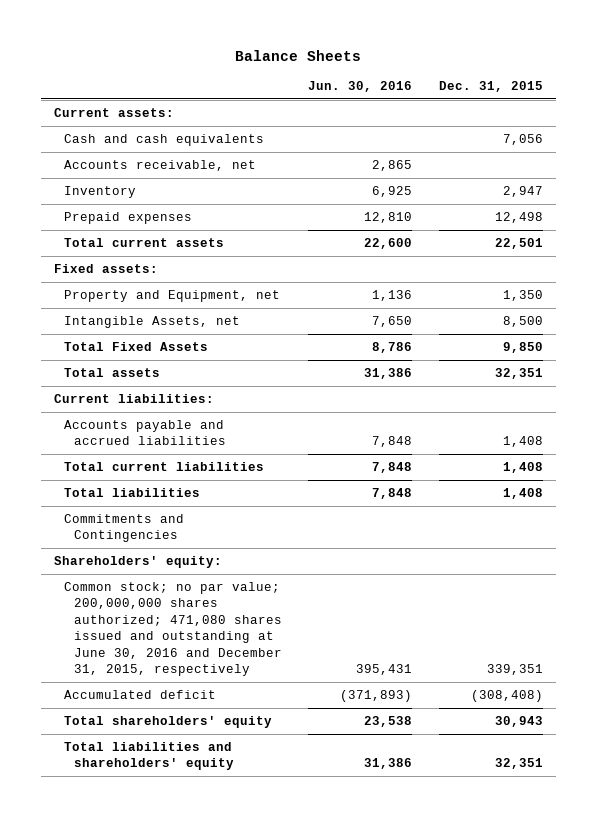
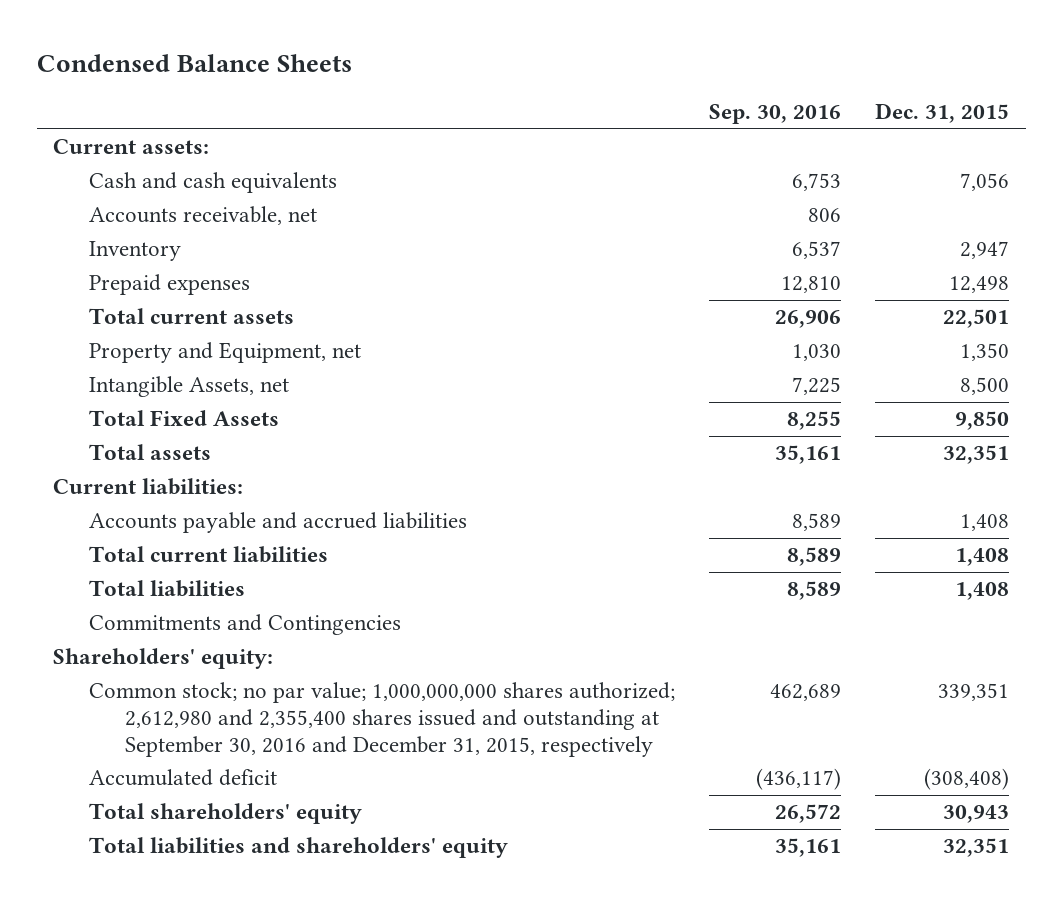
- Balance Sheets
+ Condensed Balance Sheets
- | Jun. 30, 2016 | Dec. 31, 2015
+ | Sep. 30, 2016 | Dec. 31, 2015
- Fixed assets:
- Common stock; no par value; 200,000,000 shares authorized; 471,080 shares issued and outstanding at June 30, 2016 and December 31, 2015, respectively | 395,431 | 339,351
+ Common stock; no par value; 1,000,000,000 shares authorized; 2,612,980 and 2,355,400 shares issued and outstanding at September 30, 2016 and December 31, 2015, respectively | 462,689 | 339,351

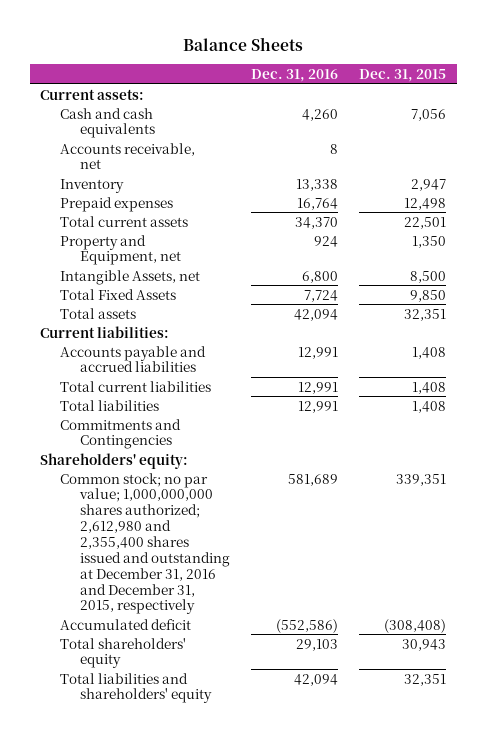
- Condensed Balance Sheets
+ Balance Sheets
- | Sep. 30, 2016 | Dec. 31, 2015
+ | Dec. 31, 2016 | Dec. 31, 2015
- Common stock; no par value; 1,000,000,000 shares authorized; 2,612,980 and 2,355,400 shares issued and outstanding at September 30, 2016 and December 31, 2015, respectively | 462,689 | 339,351
+ Common stock; no par value; 1,000,000,000 shares authorized; 2,612,980 and 2,355,400 shares issued and outstanding at December 31, 2016 and December 31, 2015, respectively | 581,689 | 339,351

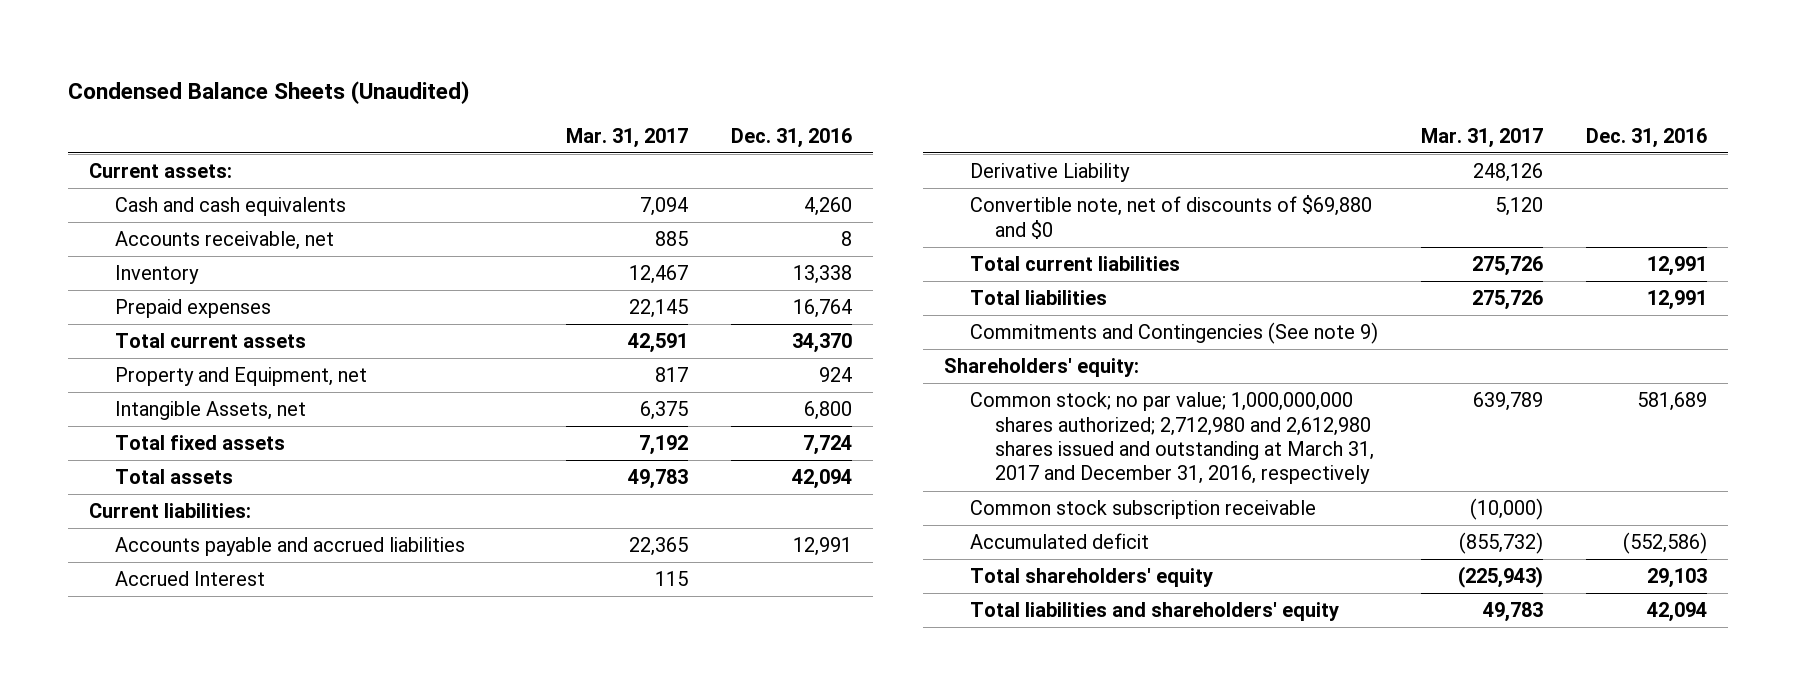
- Balance Sheets
+ Condensed Balance Sheets (Unaudited)
- | Dec. 31, 2016 | Dec. 31, 2015
+ | Mar. 31, 2017 | Dec. 31, 2016
- Total Fixed Assets | 7,724 | 9,850
+ Total fixed assets | 7,192 | 7,724
+ Accrued Interest | 115 |
+ Derivative Liability | 248,126 |
+ Convertible note, net of discounts of $69,880 and $0 | 5,120 |
- Commitments and Contingencies
+ Commitments and Contingencies (See note 9)
- Common stock; no par value; 1,000,000,000 shares authorized; 2,612,980 and 2,355,400 shares issued and outstanding at December 31, 2016 and December 31, 2015, respectively | 581,689 | 339,351
+ Common stock; no par value; 1,000,000,000 shares authorized; 2,712,980 and 2,612,980 shares issued and outstanding at March 31, 2017 and December 31, 2016, respectively | 639,789 | 581,689
+ Common stock subscription receivable | (10,000) |

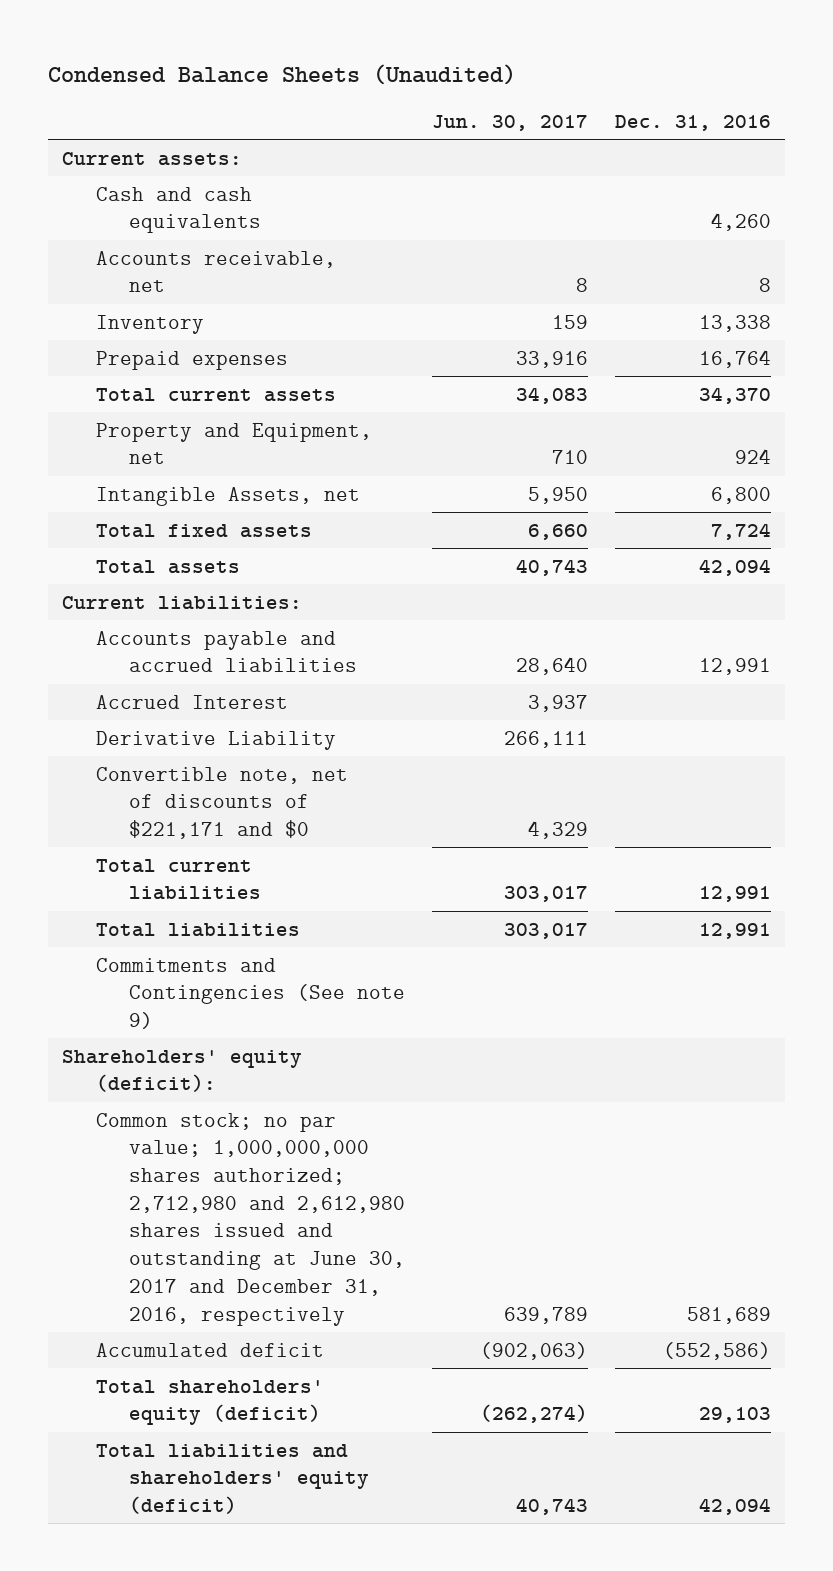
- | Mar. 31, 2017 | Dec. 31, 2016
+ | Jun. 30, 2017 | Dec. 31, 2016
- Convertible note, net of discounts of $69,880 and $0 | 5,120 |
+ Convertible note, net of discounts of $221,171 and $0 | 4,329 |
- Shareholders' equity:
- Common stock; no par value; 1,000,000,000 shares authorized; 2,712,980 and 2,612,980 shares issued and outstanding at March 31, 2017 and December 31, 2016, respectively | 639,789 | 581,689
- Common stock subscription receivable | (10,000) |
+ Shareholders' equity (deficit):
+ Common stock; no par value; 1,000,000,000 shares authorized; 2,712,980 and 2,612,980 shares issued and outstanding at June 30, 2017 and December 31, 2016, respectively | 639,789 | 581,689
- Total shareholders' equity | (225,943) | 29,103
- Total liabilities and shareholders' equity | 49,783 | 42,094
+ Total shareholders' equity (deficit) | (262,274) | 29,103
+ Total liabilities and shareholders' equity (deficit) | 40,743 | 42,094

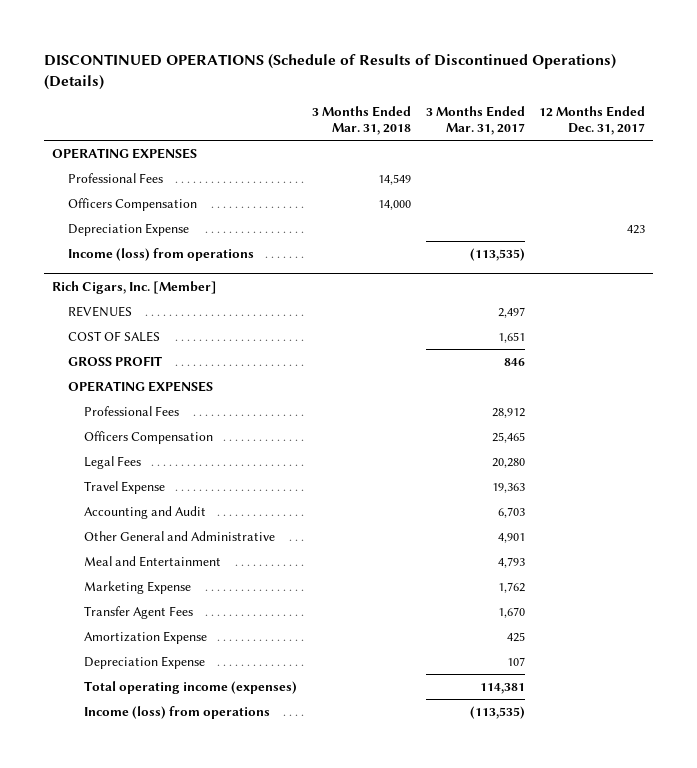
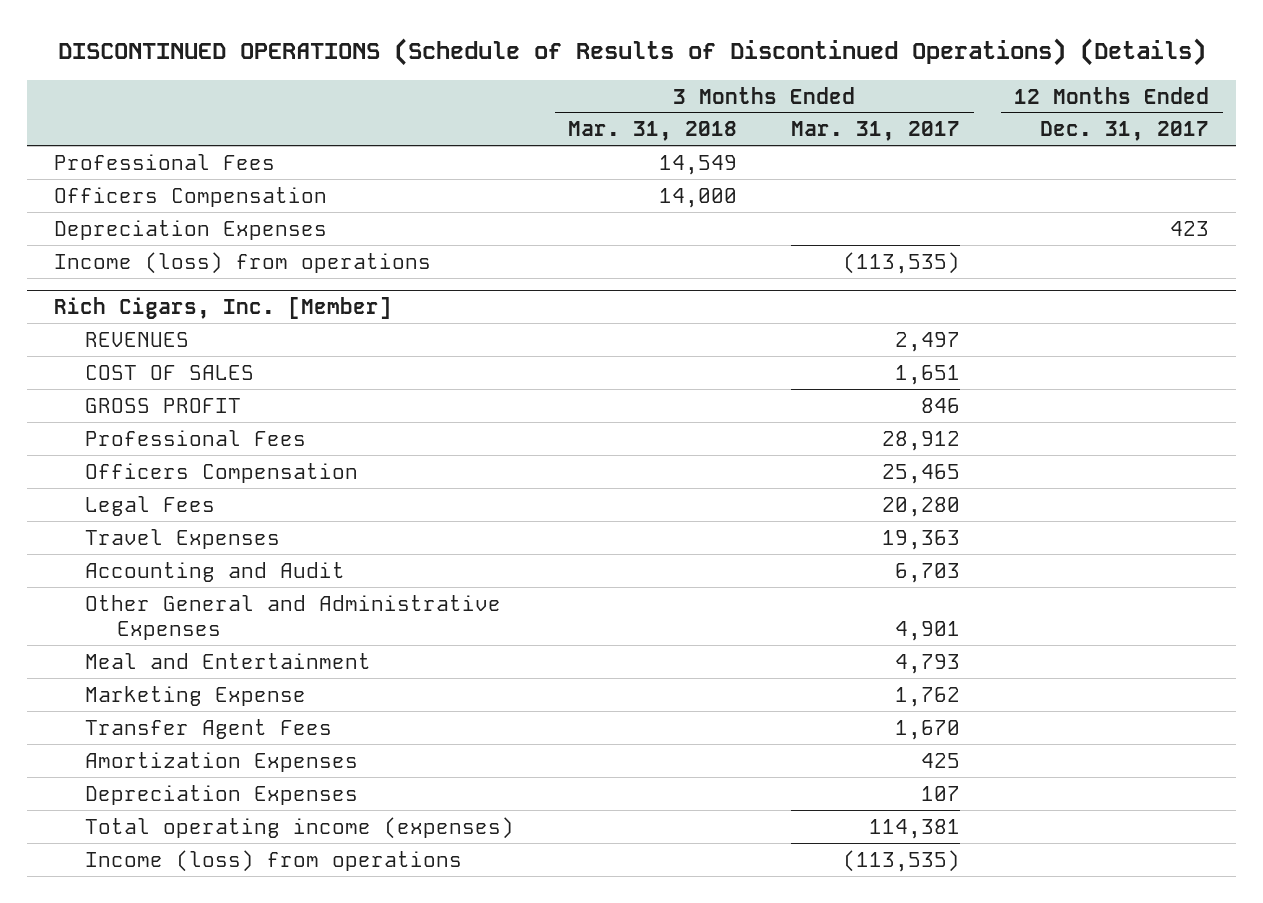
- OPERATING EXPENSES
- Depreciation Expense | | | 423
+ Depreciation Expenses | | | 423
@ Rich Cigars, Inc. [Member]
- OPERATING EXPENSES
- Travel Expense | | 19,363 |
+ Travel Expenses | | 19,363 |
- Other General and Administrative | | 4,901 |
+ Other General and Administrative Expenses | | 4,901 |
- Amortization Expense | | 425 |
- Depreciation Expense | | 107 |
+ Amortization Expenses | | 425 |
+ Depreciation Expenses | | 107 |

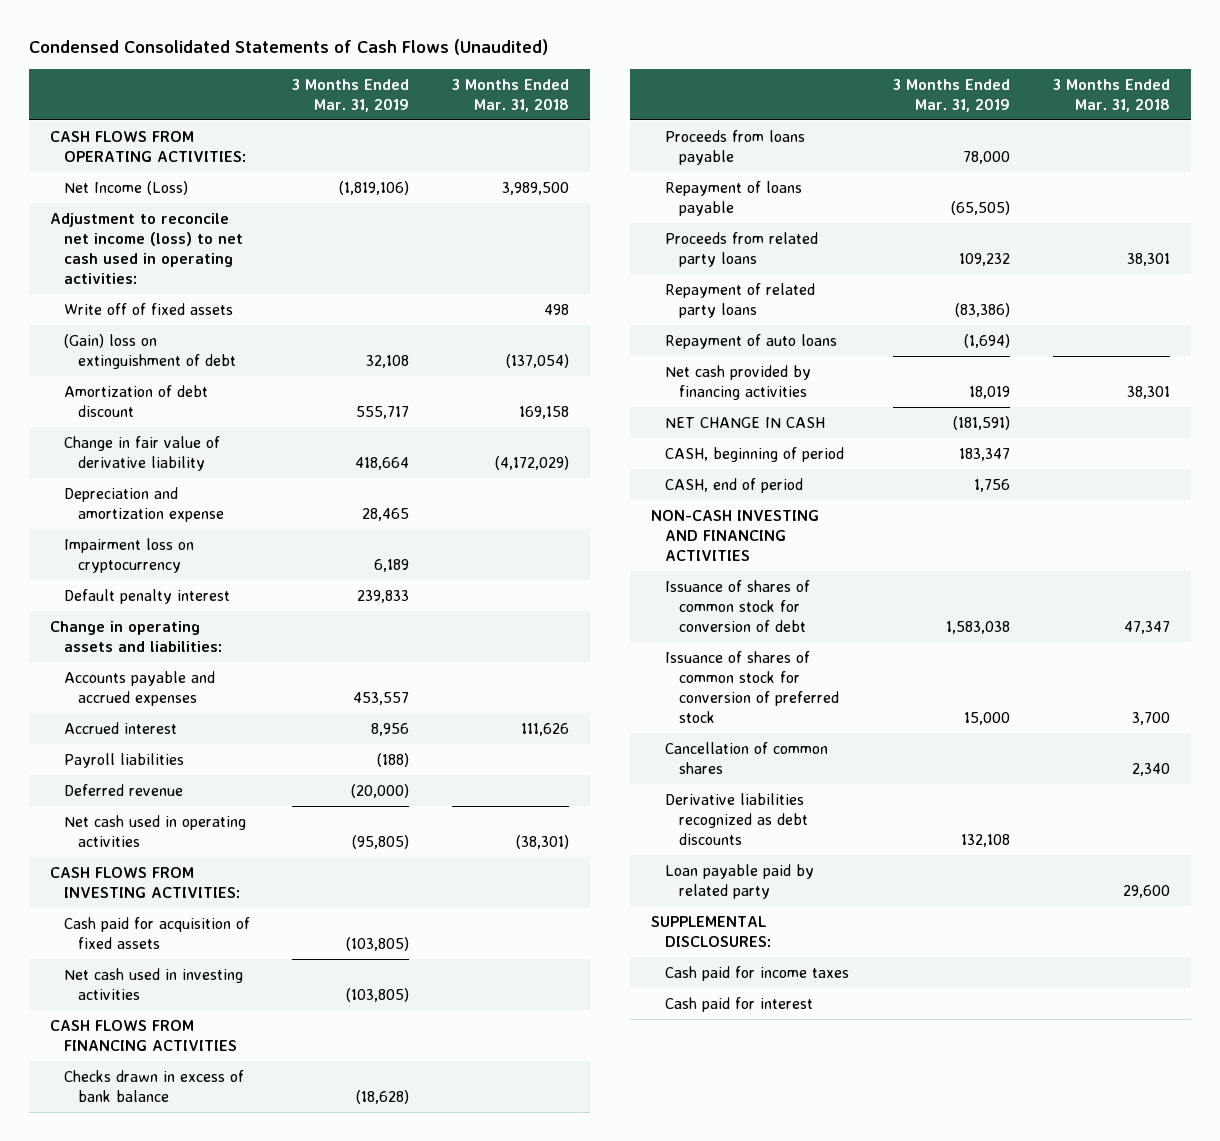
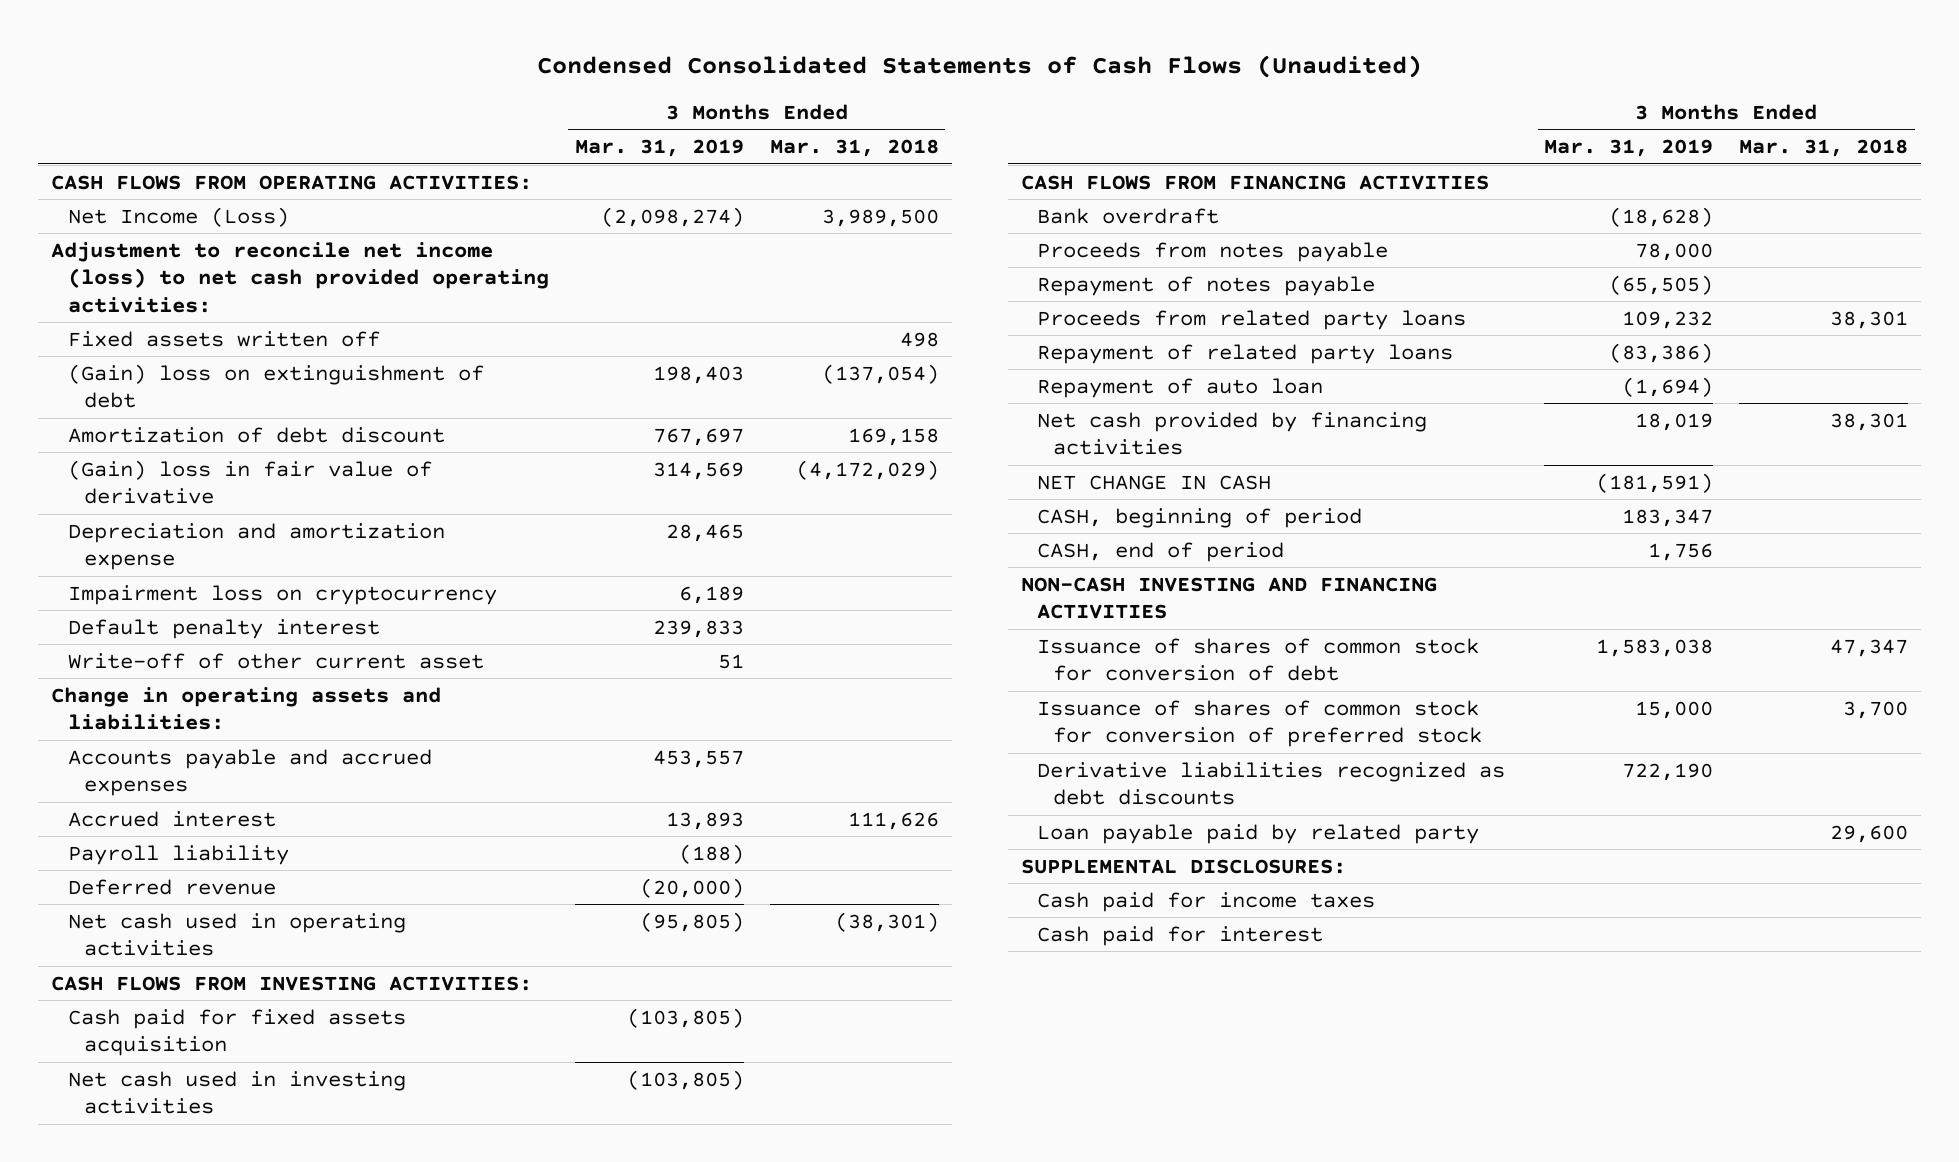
- Net Income (Loss) | (1,819,106) | 3,989,500
- Adjustment to reconcile net income (loss) to net cash used in operating activities:
- Write off of fixed assets | | 498
- (Gain) loss on extinguishment of debt | 32,108 | (137,054)
- Amortization of debt discount | 555,717 | 169,158
- Change in fair value of derivative liability | 418,664 | (4,172,029)
+ Net Income (Loss) | (2,098,274) | 3,989,500
+ Adjustment to reconcile net income (loss) to net cash provided operating activities:
+ Fixed assets written off | | 498
+ (Gain) loss on extinguishment of debt | 198,403 | (137,054)
+ Amortization of debt discount | 767,697 | 169,158
+ (Gain) loss in fair value of derivative | 314,569 | (4,172,029)
+ Write-off of other current asset | 51 |
- Accrued interest | 8,956 | 111,626
- Payroll liabilities | (188) |
+ Accrued interest | 13,893 | 111,626
+ Payroll liability | (188) |
- Cash paid for acquisition of fixed assets | (103,805) |
+ Cash paid for fixed assets acquisition | (103,805) |
- Checks drawn in excess of bank balance | (18,628) |
- Proceeds from loans payable | 78,000 |
- Repayment of loans payable | (65,505) |
+ Bank overdraft | (18,628) |
+ Proceeds from notes payable | 78,000 |
+ Repayment of notes payable | (65,505) |
- Repayment of auto loans | (1,694) |
+ Repayment of auto loan | (1,694) |
- Cancellation of common shares | | 2,340
- Derivative liabilities recognized as debt discounts | 132,108 |
+ Derivative liabilities recognized as debt discounts | 722,190 |

